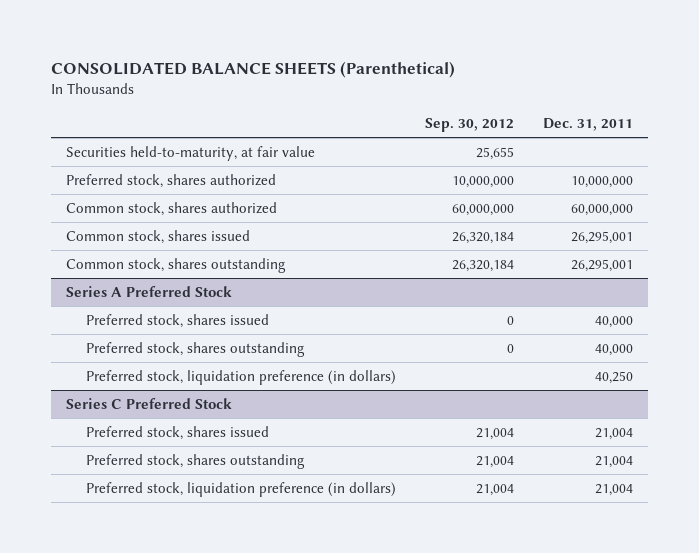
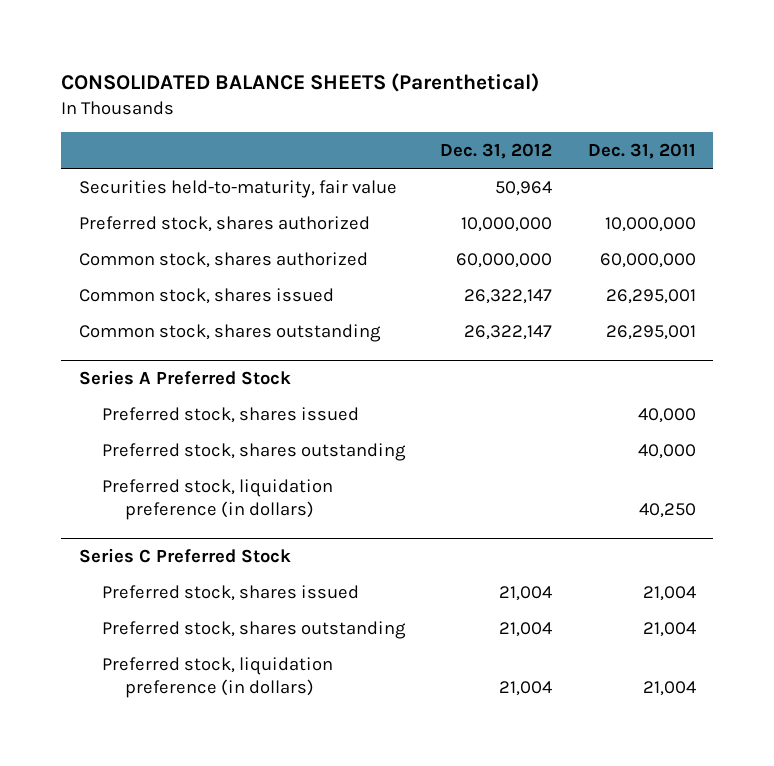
- | Sep. 30, 2012 | Dec. 31, 2011
+ | Dec. 31, 2012 | Dec. 31, 2011
- Securities held-to-maturity, at fair value | 25,655 |
+ Securities held-to-maturity, fair value | 50,964 |

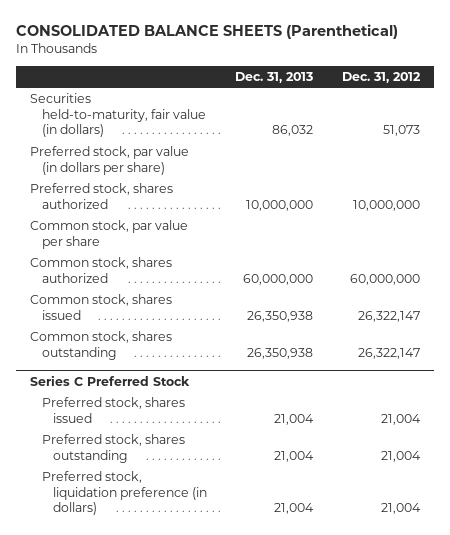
- | Dec. 31, 2012 | Dec. 31, 2011
+ | Dec. 31, 2013 | Dec. 31, 2012
- Securities held-to-maturity, fair value | 50,964 |
+ Securities held-to-maturity, fair value (in dollars) | 86,032 | 51,073
+ Preferred stock, par value (in dollars per share)
+ Common stock, par value per share
- Series A Preferred Stock
- Preferred stock, shares issued | | 40,000
- Preferred stock, shares outstanding | | 40,000
- Preferred stock, liquidation preference (in dollars) | | 40,250

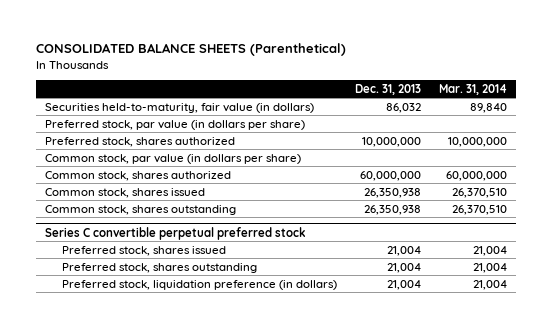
- | Dec. 31, 2013 | Dec. 31, 2012
+ | Dec. 31, 2013 | Mar. 31, 2014
- Common stock, par value per share
+ Common stock, par value (in dollars per share)
- Series C Preferred Stock
+ Series C convertible perpetual preferred stock

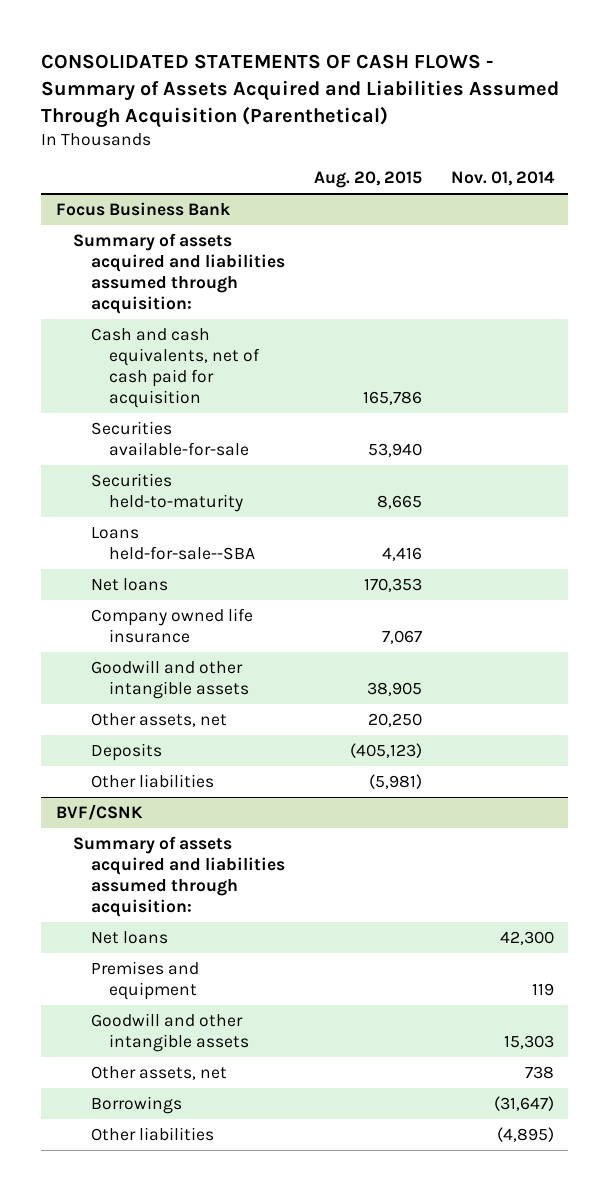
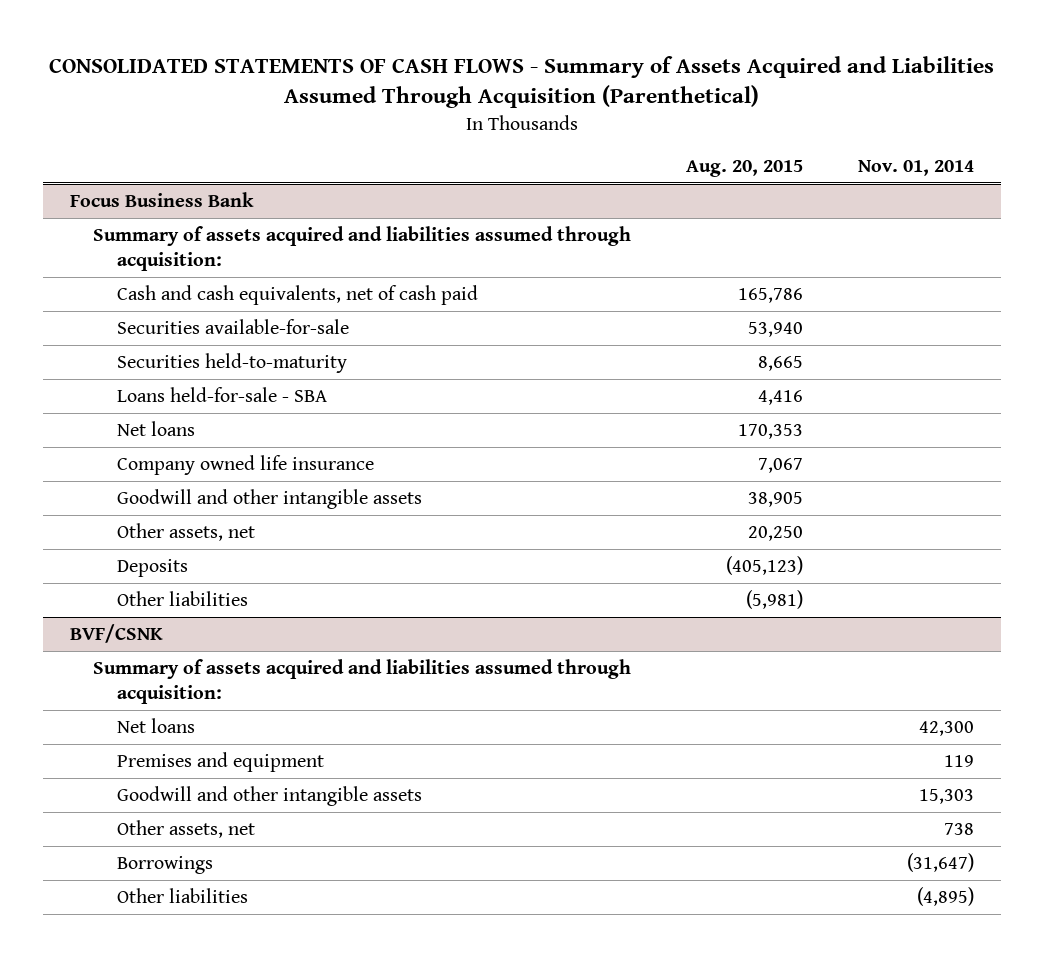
@ Focus Business Bank
- Cash and cash equivalents, net of cash paid for acquisition | 165,786 |
+ Cash and cash equivalents, net of cash paid | 165,786 |
- Loans held-for-sale--SBA | 4,416 |
+ Loans held-for-sale - SBA | 4,416 |

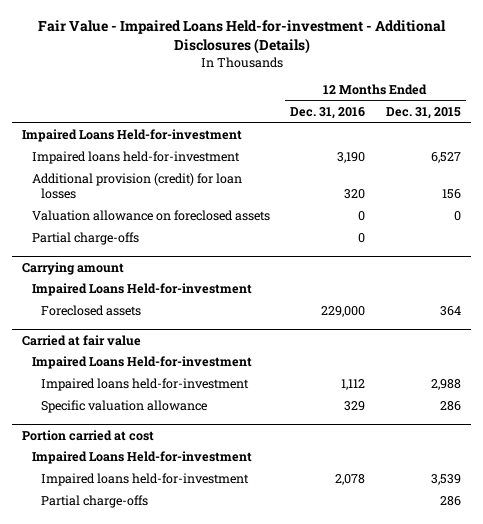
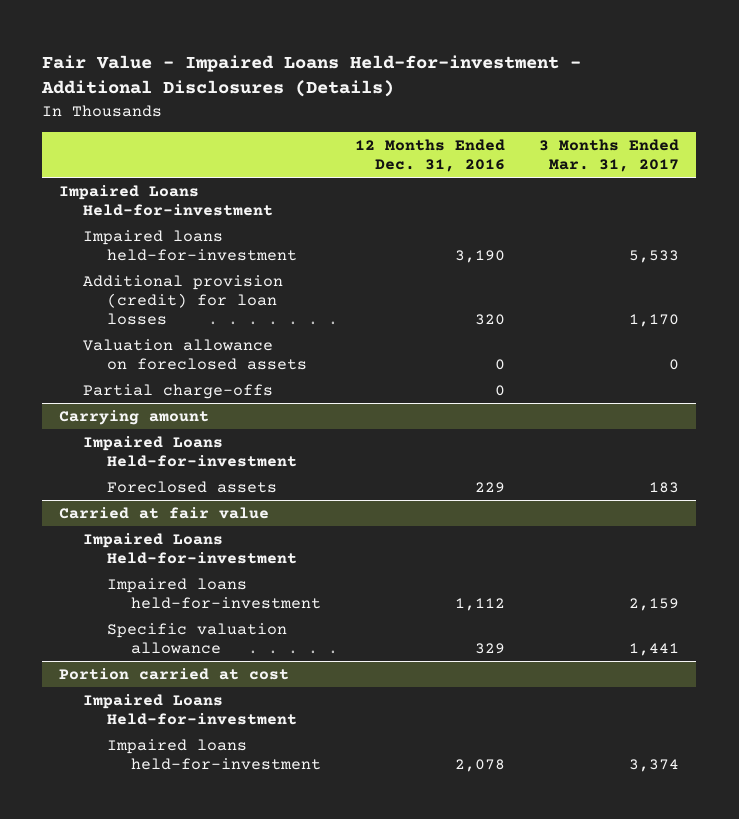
- | 12 Months Ended Dec. 31, 2016 | 12 Months Ended Dec. 31, 2015
+ | 12 Months Ended Dec. 31, 2016 | 3 Months Ended Mar. 31, 2017
@ Carrying amount
- Foreclosed assets | 229,000 | 364
+ Foreclosed assets | 229 | 183
@ Portion carried at cost
- Partial charge-offs | | 286

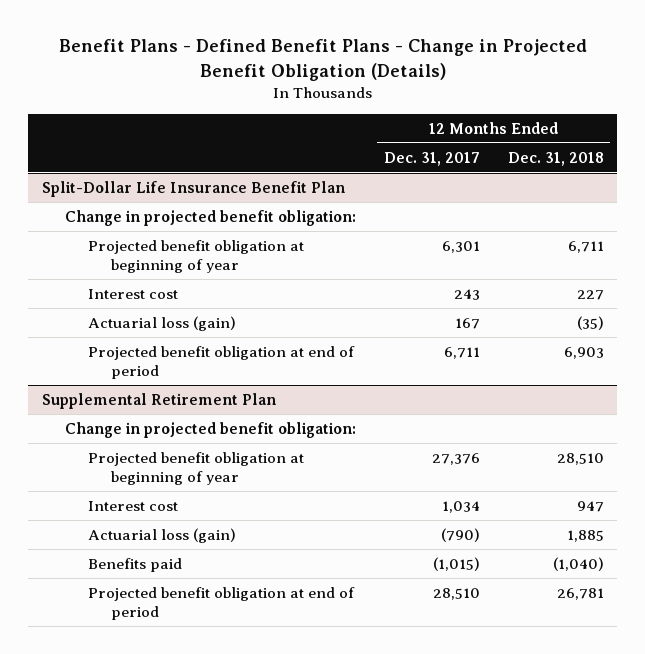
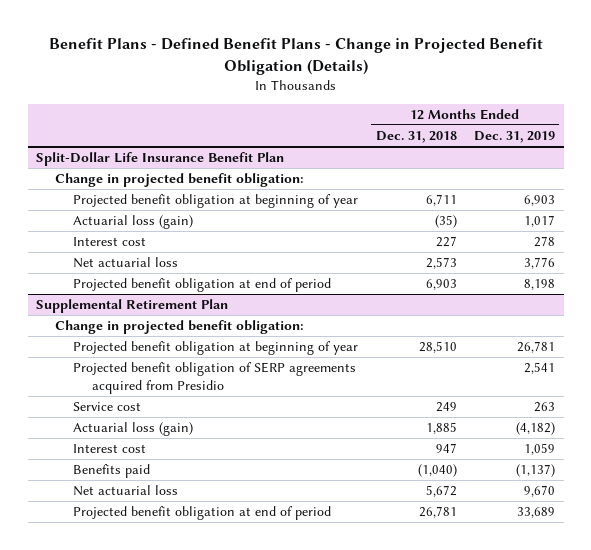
- | 12 Months Ended Dec. 31, 2017 | 12 Months Ended Dec. 31, 2018
+ | 12 Months Ended Dec. 31, 2018 | 12 Months Ended Dec. 31, 2019
@ Split-Dollar Life Insurance Benefit Plan
moved down: Interest cost | 227 | 278
+ Net actuarial loss | 2,573 | 3,776
@ Supplemental Retirement Plan
+ Projected benefit obligation of SERP agreements acquired from Presidio | | 2,541
+ Service cost | 249 | 263
moved down: Interest cost | 947 | 1,059
+ Net actuarial loss | 5,672 | 9,670

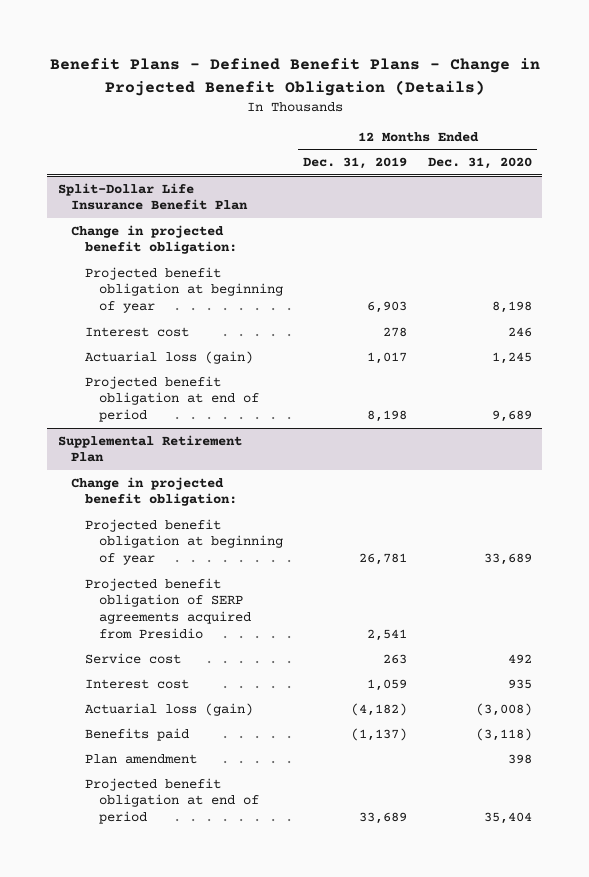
- | 12 Months Ended Dec. 31, 2018 | 12 Months Ended Dec. 31, 2019
+ | 12 Months Ended Dec. 31, 2019 | 12 Months Ended Dec. 31, 2020
@ Split-Dollar Life Insurance Benefit Plan
- Net actuarial loss | 2,573 | 3,776
moved down: Actuarial loss (gain) | 1,017 | 1,245
@ Supplemental Retirement Plan
moved down: Actuarial loss (gain) | (4,182) | (3,008)
- Net actuarial loss | 5,672 | 9,670
+ Plan amendment | | 398

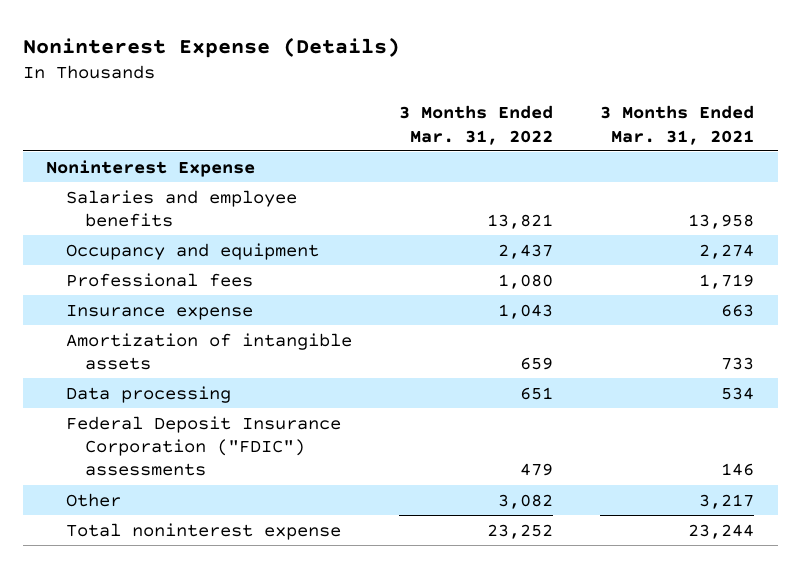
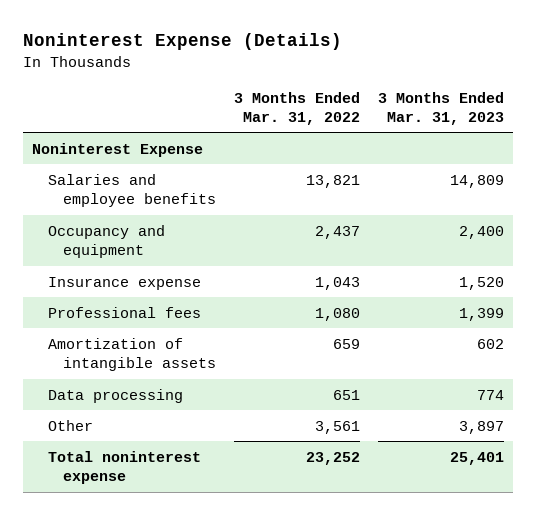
- | 3 Months Ended Mar. 31, 2022 | 3 Months Ended Mar. 31, 2021
+ | 3 Months Ended Mar. 31, 2022 | 3 Months Ended Mar. 31, 2023
moved down: Professional fees | 1,080 | 1,399
- Federal Deposit Insurance Corporation ("FDIC") assessments | 479 | 146
- Other | 3,082 | 3,217
+ Other | 3,561 | 3,897

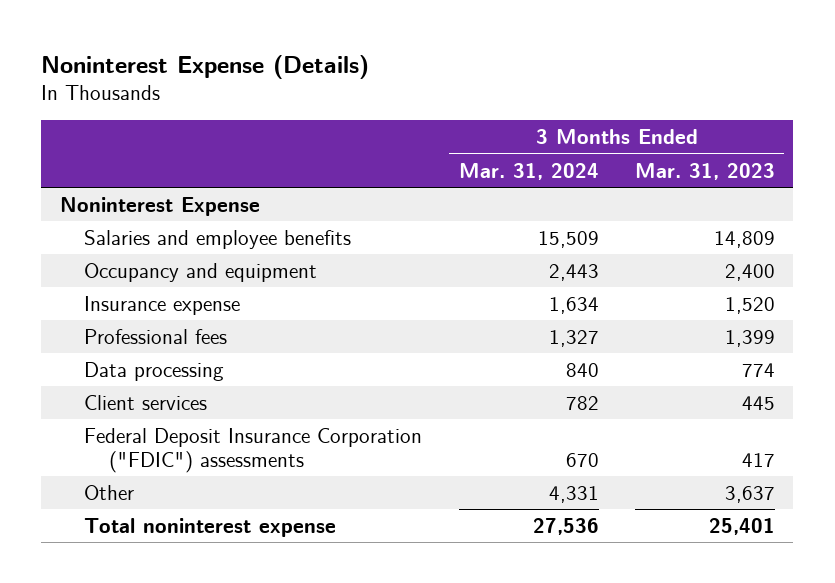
- | 3 Months Ended Mar. 31, 2022 | 3 Months Ended Mar. 31, 2023
+ | 3 Months Ended Mar. 31, 2024 | 3 Months Ended Mar. 31, 2023
- Amortization of intangible assets | 659 | 602
- Other | 3,561 | 3,897
+ Client services | 782 | 445
+ Federal Deposit Insurance Corporation ("FDIC") assessments | 670 | 417
+ Other | 4,331 | 3,637

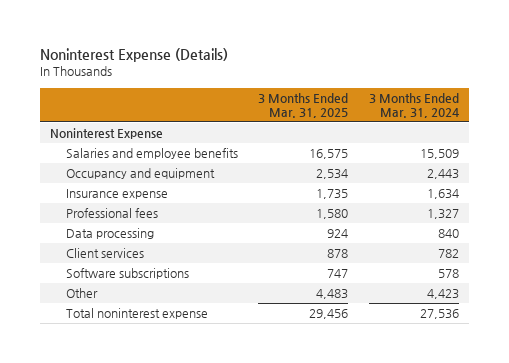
- | 3 Months Ended Mar. 31, 2024 | 3 Months Ended Mar. 31, 2023
+ | 3 Months Ended Mar. 31, 2025 | 3 Months Ended Mar. 31, 2024
- Federal Deposit Insurance Corporation ("FDIC") assessments | 670 | 417
- Other | 4,331 | 3,637
+ Software subscriptions | 747 | 578
+ Other | 4,483 | 4,423

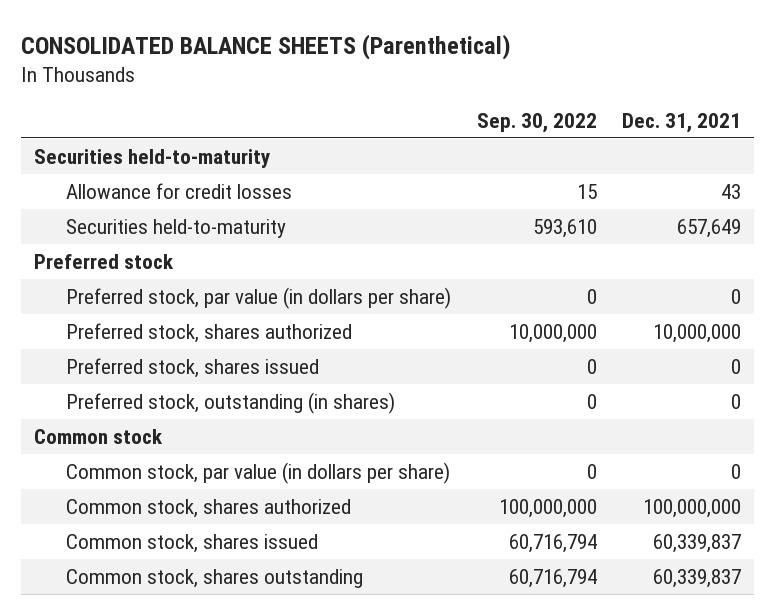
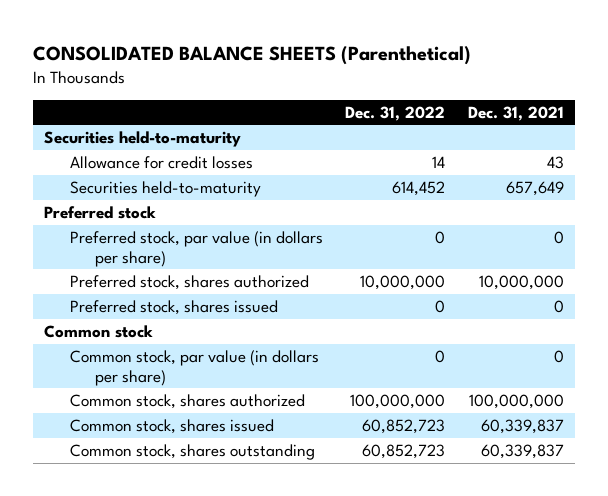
- | Sep. 30, 2022 | Dec. 31, 2021
+ | Dec. 31, 2022 | Dec. 31, 2021
- Preferred stock, outstanding (in shares) | 0 | 0

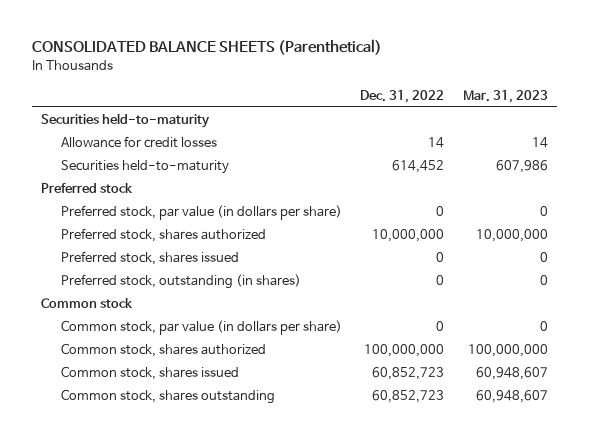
- | Dec. 31, 2022 | Dec. 31, 2021
+ | Dec. 31, 2022 | Mar. 31, 2023
+ Preferred stock, outstanding (in shares) | 0 | 0

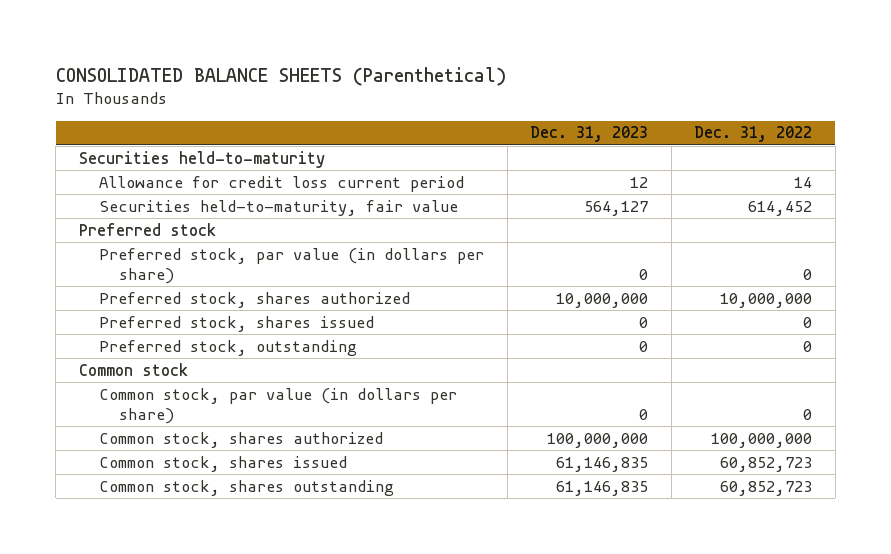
- | Dec. 31, 2022 | Mar. 31, 2023
+ | Dec. 31, 2023 | Dec. 31, 2022
- Allowance for credit losses | 14 | 14
- Securities held-to-maturity | 614,452 | 607,986
+ Allowance for credit loss current period | 12 | 14
+ Securities held-to-maturity, fair value | 564,127 | 614,452
- Preferred stock, outstanding (in shares) | 0 | 0
+ Preferred stock, outstanding | 0 | 0

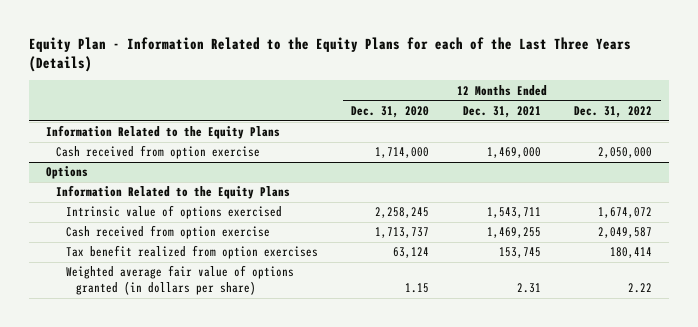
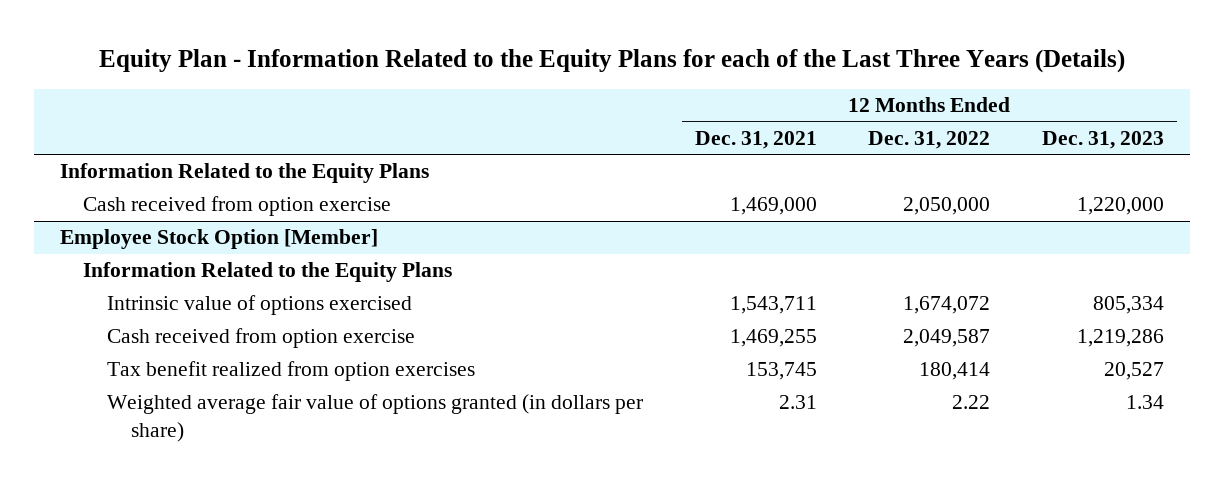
- | 12 Months Ended Dec. 31, 2020 | 12 Months Ended Dec. 31, 2021 | 12 Months Ended Dec. 31, 2022
+ | 12 Months Ended Dec. 31, 2021 | 12 Months Ended Dec. 31, 2022 | 12 Months Ended Dec. 31, 2023
- Options
+ Employee Stock Option [Member]

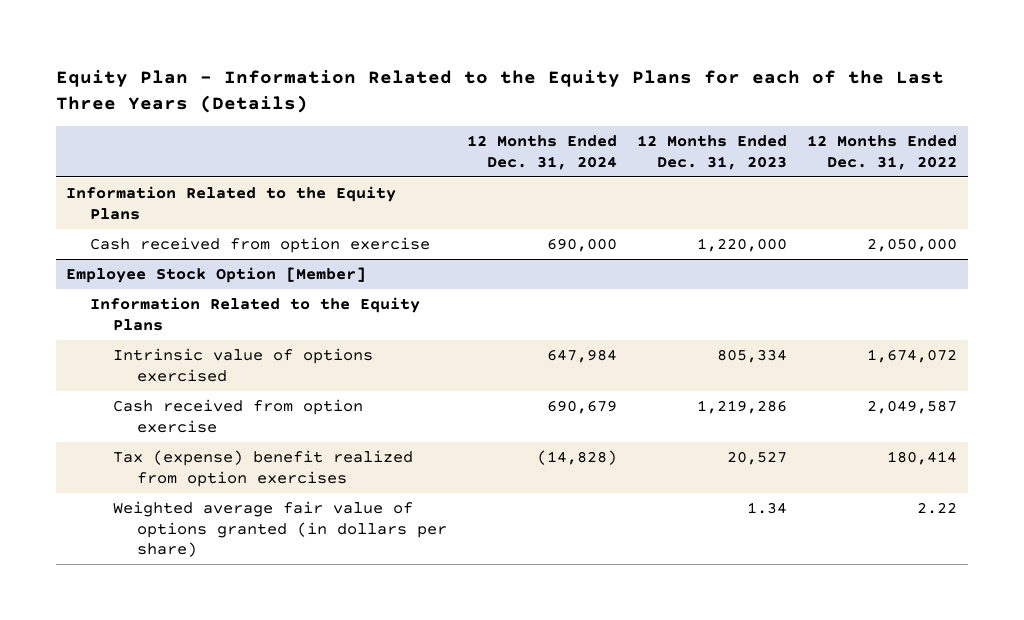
- | 12 Months Ended Dec. 31, 2021 | 12 Months Ended Dec. 31, 2022 | 12 Months Ended Dec. 31, 2023
+ | 12 Months Ended Dec. 31, 2024 | 12 Months Ended Dec. 31, 2023 | 12 Months Ended Dec. 31, 2022
@ Employee Stock Option [Member]
- Tax benefit realized from option exercises | 153,745 | 180,414 | 20,527
+ Tax (expense) benefit realized from option exercises | (14,828) | 20,527 | 180,414

